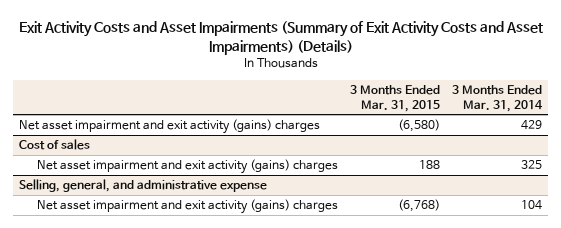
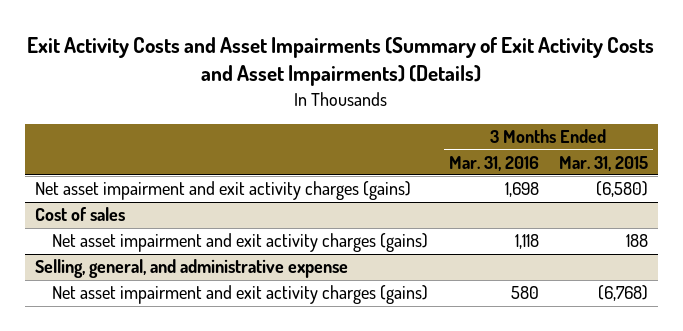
- | 3 Months Ended Mar. 31, 2015 | 3 Months Ended Mar. 31, 2014
+ | 3 Months Ended Mar. 31, 2016 | 3 Months Ended Mar. 31, 2015
- Net asset impairment and exit activity (gains) charges | (6,580) | 429
+ Net asset impairment and exit activity charges (gains) | 1,698 | (6,580)
@ Cost of sales
- Net asset impairment and exit activity (gains) charges | 188 | 325
+ Net asset impairment and exit activity charges (gains) | 1,118 | 188
@ Selling, general, and administrative expense
- Net asset impairment and exit activity (gains) charges | (6,768) | 104
+ Net asset impairment and exit activity charges (gains) | 580 | (6,768)

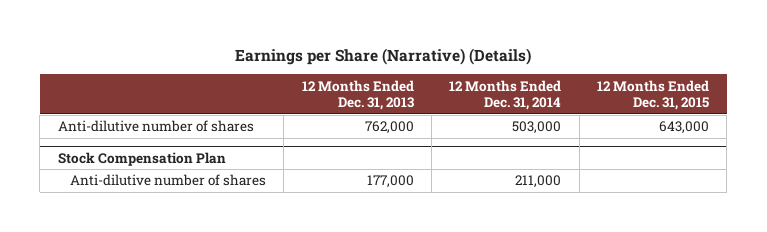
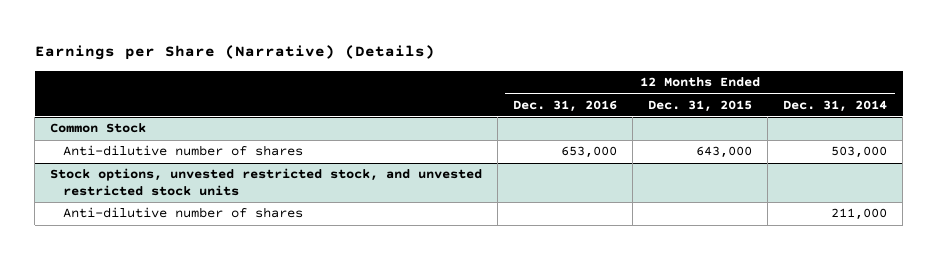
- | 12 Months Ended Dec. 31, 2013 | 12 Months Ended Dec. 31, 2014 | 12 Months Ended Dec. 31, 2015
+ | 12 Months Ended Dec. 31, 2016 | 12 Months Ended Dec. 31, 2015 | 12 Months Ended Dec. 31, 2014
+ Common Stock
- Stock Compensation Plan
+ Stock options, unvested restricted stock, and unvested restricted stock units

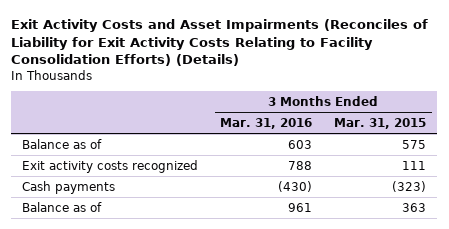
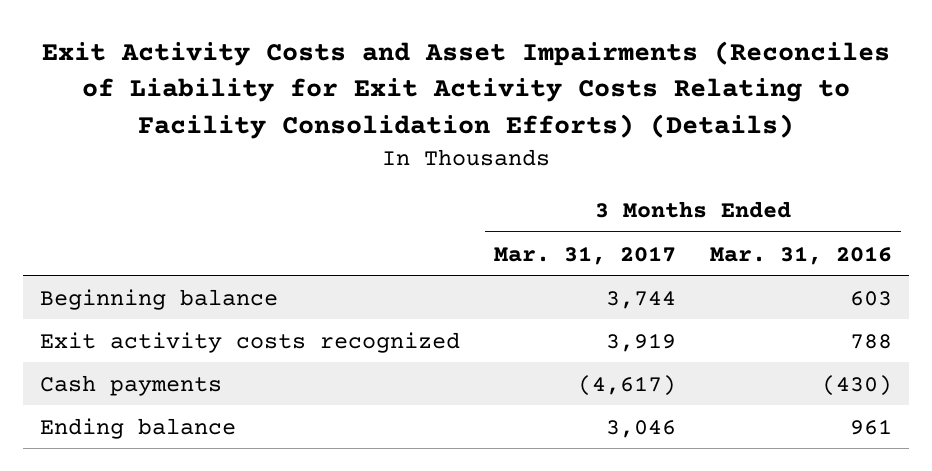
- | 3 Months Ended Mar. 31, 2016 | 3 Months Ended Mar. 31, 2015
+ | 3 Months Ended Mar. 31, 2017 | 3 Months Ended Mar. 31, 2016
- Balance as of | 603 | 575
+ Beginning balance | 3,744 | 603
- Balance as of | 961 | 363
+ Ending balance | 3,046 | 961

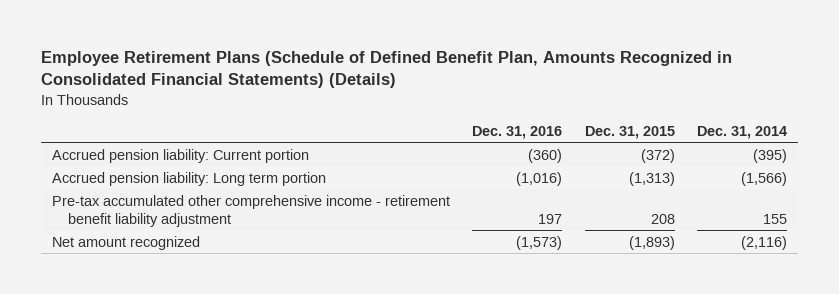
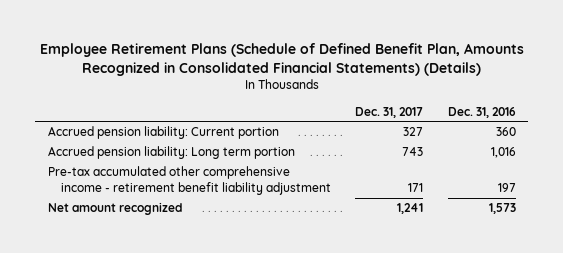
- | Dec. 31, 2016 | Dec. 31, 2015 | Dec. 31, 2014
+ | Dec. 31, 2017 | Dec. 31, 2016
- Accrued pension liability: Current portion | (360) | (372) | (395)
- Accrued pension liability: Long term portion | (1,016) | (1,313) | (1,566)
+ Accrued pension liability: Current portion | 327 | 360
+ Accrued pension liability: Long term portion | 743 | 1,016
- Net amount recognized | (1,573) | (1,893) | (2,116)
+ Net amount recognized | 1,241 | 1,573

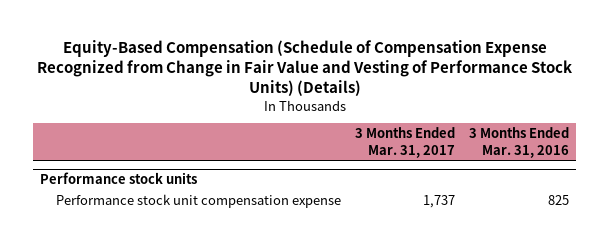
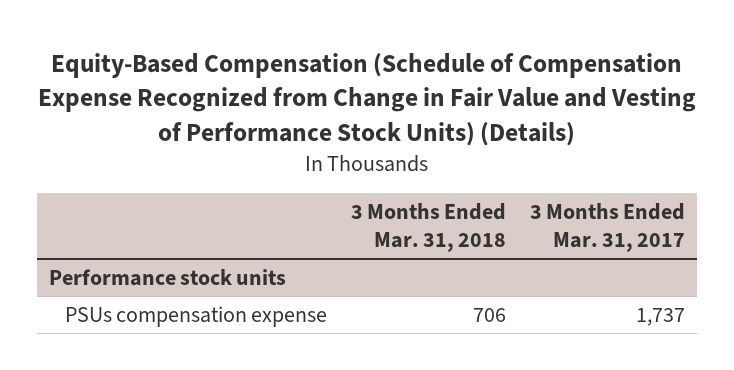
- | 3 Months Ended Mar. 31, 2017 | 3 Months Ended Mar. 31, 2016
+ | 3 Months Ended Mar. 31, 2018 | 3 Months Ended Mar. 31, 2017
@ Performance stock units
- Performance stock unit compensation expense | 1,737 | 825
+ PSUs compensation expense | 706 | 1,737

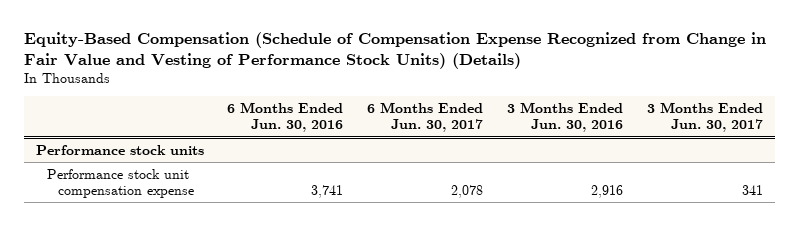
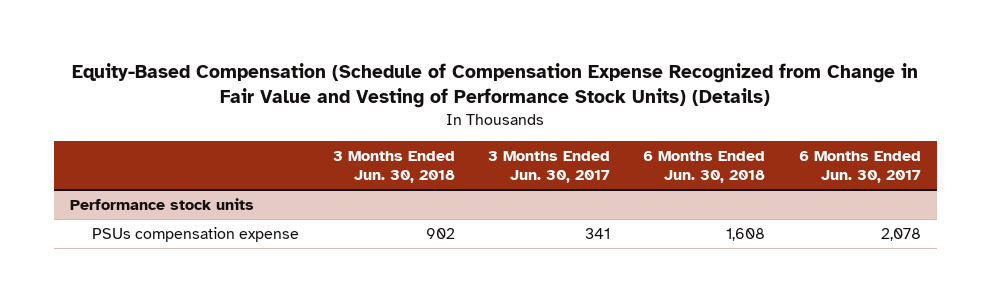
- | 6 Months Ended Jun. 30, 2016 | 6 Months Ended Jun. 30, 2017 | 3 Months Ended Jun. 30, 2016 | 3 Months Ended Jun. 30, 2017
+ | 3 Months Ended Jun. 30, 2018 | 3 Months Ended Jun. 30, 2017 | 6 Months Ended Jun. 30, 2018 | 6 Months Ended Jun. 30, 2017
@ Performance stock units
- Performance stock unit compensation expense | 3,741 | 2,078 | 2,916 | 341
+ PSUs compensation expense | 902 | 341 | 1,608 | 2,078

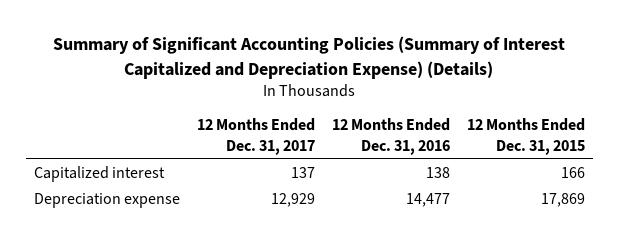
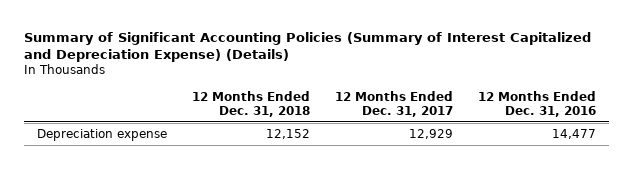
- | 12 Months Ended Dec. 31, 2017 | 12 Months Ended Dec. 31, 2016 | 12 Months Ended Dec. 31, 2015
+ | 12 Months Ended Dec. 31, 2018 | 12 Months Ended Dec. 31, 2017 | 12 Months Ended Dec. 31, 2016
- Capitalized interest | 137 | 138 | 166

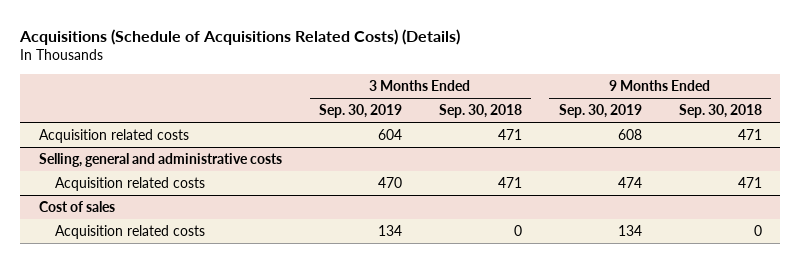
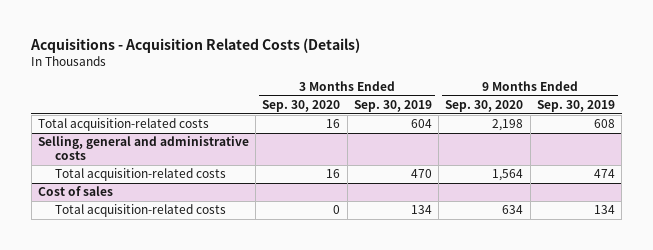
- Acquisitions (Schedule of Acquisitions Related Costs) (Details)
+ Acquisitions - Acquisition Related Costs (Details)
- | 3 Months Ended Sep. 30, 2019 | 3 Months Ended Sep. 30, 2018 | 9 Months Ended Sep. 30, 2019 | 9 Months Ended Sep. 30, 2018
+ | 3 Months Ended Sep. 30, 2020 | 3 Months Ended Sep. 30, 2019 | 9 Months Ended Sep. 30, 2020 | 9 Months Ended Sep. 30, 2019
- Acquisition related costs | 604 | 471 | 608 | 471
+ Total acquisition-related costs | 16 | 604 | 2,198 | 608
@ Selling, general and administrative costs
- Acquisition related costs | 470 | 471 | 474 | 471
+ Total acquisition-related costs | 16 | 470 | 1,564 | 474
@ Cost of sales
- Acquisition related costs | 134 | 0 | 134 | 0
+ Total acquisition-related costs | 0 | 134 | 634 | 134

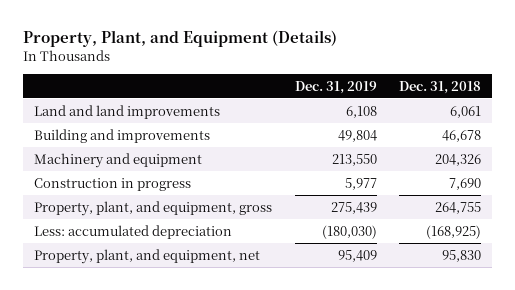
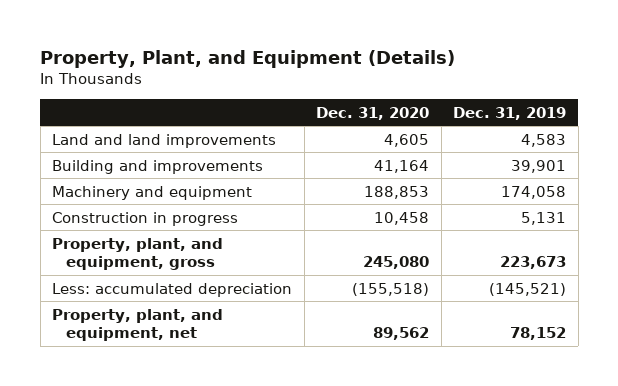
- | Dec. 31, 2019 | Dec. 31, 2018
+ | Dec. 31, 2020 | Dec. 31, 2019
- Land and land improvements | 6,108 | 6,061
- Building and improvements | 49,804 | 46,678
- Machinery and equipment | 213,550 | 204,326
- Construction in progress | 5,977 | 7,690
- Property, plant, and equipment, gross | 275,439 | 264,755
- Less: accumulated depreciation | (180,030) | (168,925)
- Property, plant, and equipment, net | 95,409 | 95,830
+ Land and land improvements | 4,605 | 4,583
+ Building and improvements | 41,164 | 39,901
+ Machinery and equipment | 188,853 | 174,058
+ Construction in progress | 10,458 | 5,131
+ Property, plant, and equipment, gross | 245,080 | 223,673
+ Less: accumulated depreciation | (155,518) | (145,521)
+ Property, plant, and equipment, net | 89,562 | 78,152

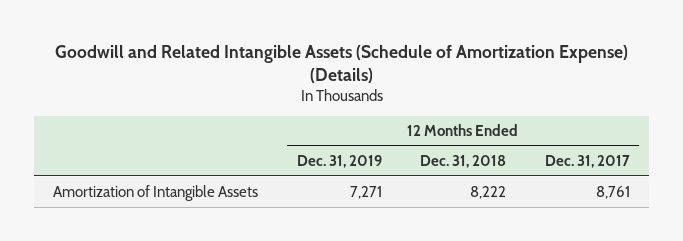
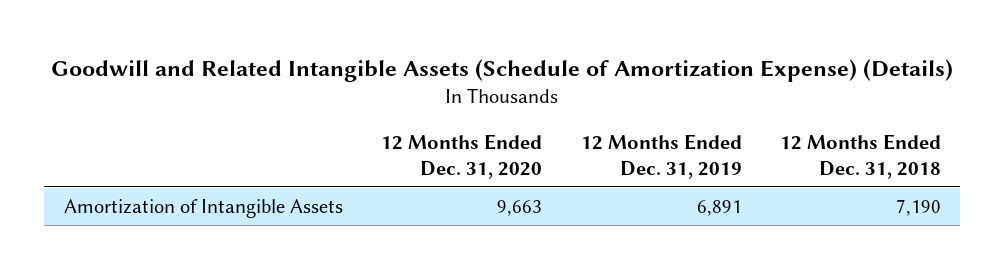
- | 12 Months Ended Dec. 31, 2019 | 12 Months Ended Dec. 31, 2018 | 12 Months Ended Dec. 31, 2017
+ | 12 Months Ended Dec. 31, 2020 | 12 Months Ended Dec. 31, 2019 | 12 Months Ended Dec. 31, 2018
- Amortization of Intangible Assets | 7,271 | 8,222 | 8,761
+ Amortization of Intangible Assets | 9,663 | 6,891 | 7,190

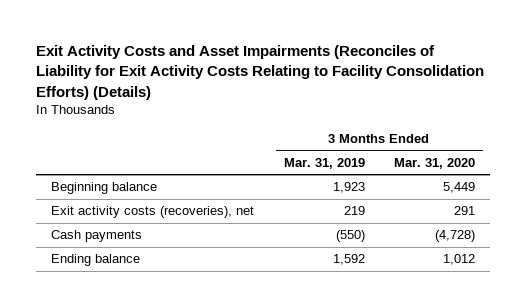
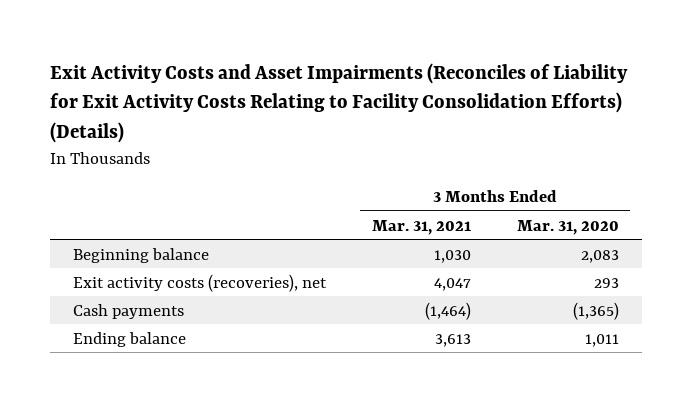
- | 3 Months Ended Mar. 31, 2019 | 3 Months Ended Mar. 31, 2020
+ | 3 Months Ended Mar. 31, 2021 | 3 Months Ended Mar. 31, 2020
- Beginning balance | 1,923 | 5,449
- Exit activity costs (recoveries), net | 219 | 291
- Cash payments | (550) | (4,728)
- Ending balance | 1,592 | 1,012
+ Beginning balance | 1,030 | 2,083
+ Exit activity costs (recoveries), net | 4,047 | 293
+ Cash payments | (1,464) | (1,365)
+ Ending balance | 3,613 | 1,011

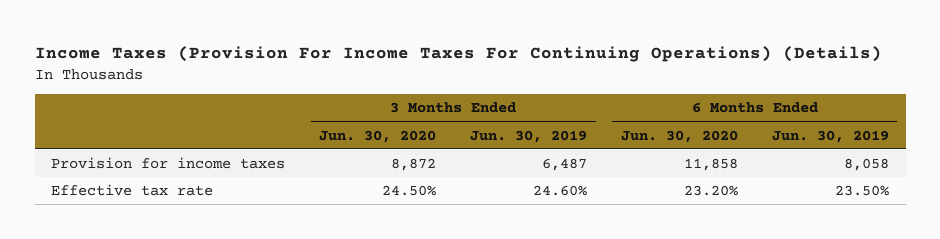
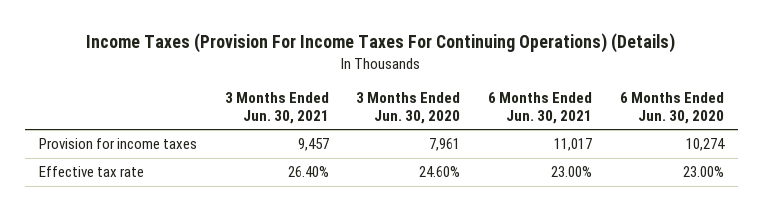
- | 3 Months Ended Jun. 30, 2020 | 3 Months Ended Jun. 30, 2019 | 6 Months Ended Jun. 30, 2020 | 6 Months Ended Jun. 30, 2019
+ | 3 Months Ended Jun. 30, 2021 | 3 Months Ended Jun. 30, 2020 | 6 Months Ended Jun. 30, 2021 | 6 Months Ended Jun. 30, 2020
- Provision for income taxes | 8,872 | 6,487 | 11,858 | 8,058
- Effective tax rate | 24.50% | 24.60% | 23.20% | 23.50%
+ Provision for income taxes | 9,457 | 7,961 | 11,017 | 10,274
+ Effective tax rate | 26.40% | 24.60% | 23.00% | 23.00%

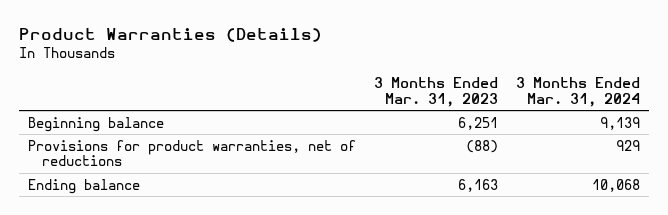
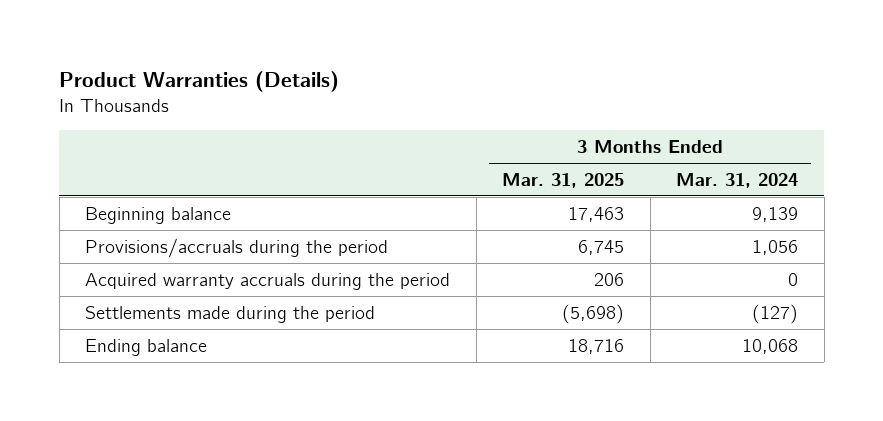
- | 3 Months Ended Mar. 31, 2023 | 3 Months Ended Mar. 31, 2024
+ | 3 Months Ended Mar. 31, 2025 | 3 Months Ended Mar. 31, 2024
- Provisions for product warranties, net of reductions | (88) | 929
+ Provisions/accruals during the period | 6,745 | 1,056
+ Acquired warranty accruals during the period | 206 | 0
+ Settlements made during the period | (5,698) | (127)

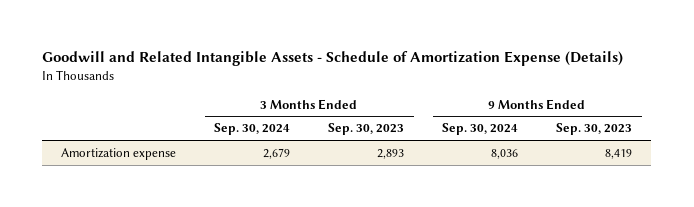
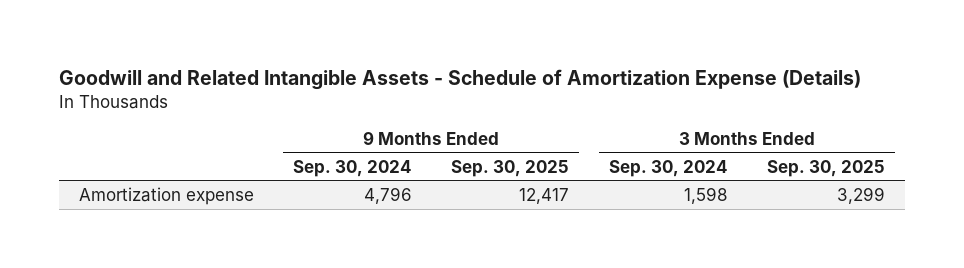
- | 3 Months Ended Sep. 30, 2024 | 3 Months Ended Sep. 30, 2023 | 9 Months Ended Sep. 30, 2024 | 9 Months Ended Sep. 30, 2023
+ | 9 Months Ended Sep. 30, 2024 | 9 Months Ended Sep. 30, 2025 | 3 Months Ended Sep. 30, 2024 | 3 Months Ended Sep. 30, 2025
- Amortization expense | 2,679 | 2,893 | 8,036 | 8,419
+ Amortization expense | 4,796 | 12,417 | 1,598 | 3,299

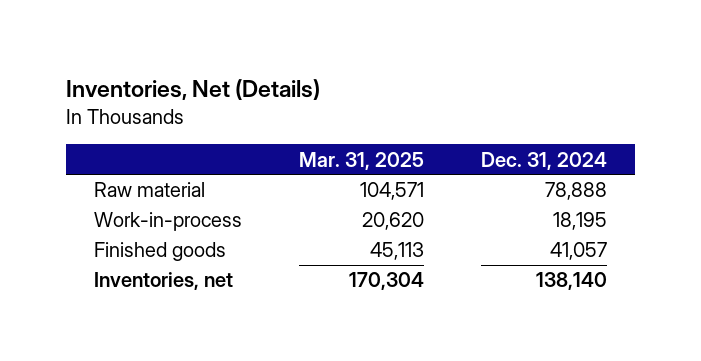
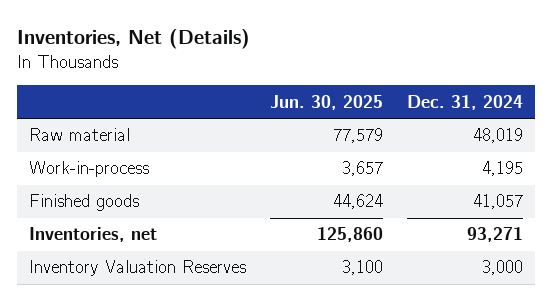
- | Mar. 31, 2025 | Dec. 31, 2024
+ | Jun. 30, 2025 | Dec. 31, 2024
- Raw material | 104,571 | 78,888
- Work-in-process | 20,620 | 18,195
+ Raw material | 77,579 | 48,019
+ Work-in-process | 3,657 | 4,195
- Inventories, net | 170,304 | 138,140
+ Inventories, net | 125,860 | 93,271
+ Inventory Valuation Reserves | 3,100 | 3,000

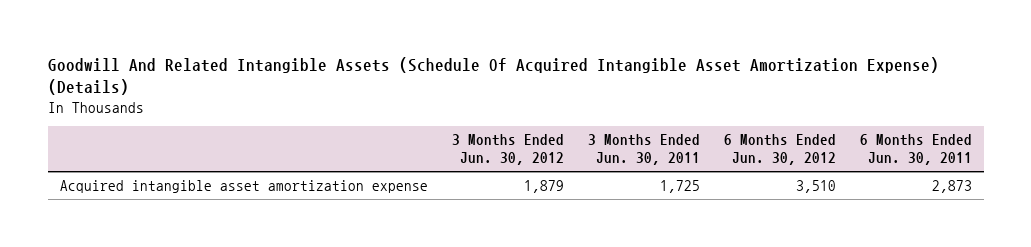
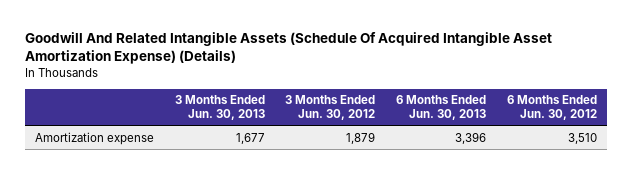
- | 3 Months Ended Jun. 30, 2012 | 3 Months Ended Jun. 30, 2011 | 6 Months Ended Jun. 30, 2012 | 6 Months Ended Jun. 30, 2011
+ | 3 Months Ended Jun. 30, 2013 | 3 Months Ended Jun. 30, 2012 | 6 Months Ended Jun. 30, 2013 | 6 Months Ended Jun. 30, 2012
- Acquired intangible asset amortization expense | 1,879 | 1,725 | 3,510 | 2,873
+ Amortization expense | 1,677 | 1,879 | 3,396 | 3,510

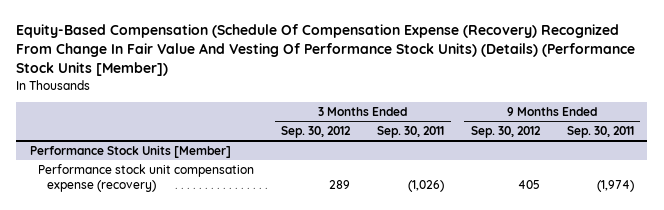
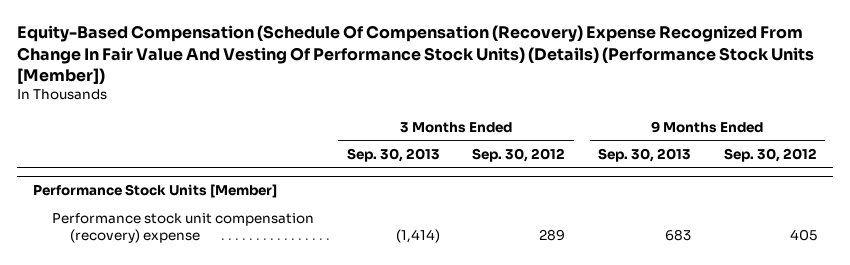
- Equity-Based Compensation (Schedule Of Compensation Expense (Recovery) Recognized From Change In Fair Value And Vesting Of Performance Stock Units) (Details) (Performance Stock Units [Member])
+ Equity-Based Compensation (Schedule Of Compensation (Recovery) Expense Recognized From Change In Fair Value And Vesting Of Performance Stock Units) (Details) (Performance Stock Units [Member])
- | 3 Months Ended Sep. 30, 2012 | 3 Months Ended Sep. 30, 2011 | 9 Months Ended Sep. 30, 2012 | 9 Months Ended Sep. 30, 2011
+ | 3 Months Ended Sep. 30, 2013 | 3 Months Ended Sep. 30, 2012 | 9 Months Ended Sep. 30, 2013 | 9 Months Ended Sep. 30, 2012
@ Performance Stock Units [Member]
- Performance stock unit compensation expense (recovery) | 289 | (1,026) | 405 | (1,974)
+ Performance stock unit compensation (recovery) expense | (1,414) | 289 | 683 | 405

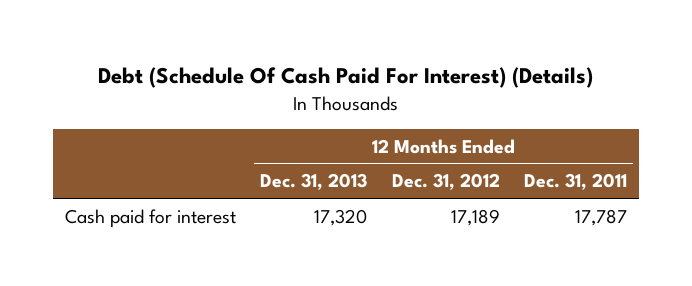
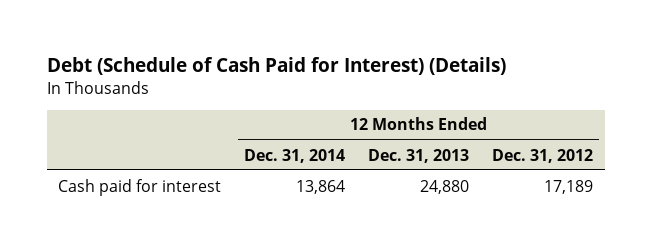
- Debt (Schedule Of Cash Paid For Interest) (Details)
+ Debt (Schedule of Cash Paid for Interest) (Details)
- | 12 Months Ended Dec. 31, 2013 | 12 Months Ended Dec. 31, 2012 | 12 Months Ended Dec. 31, 2011
+ | 12 Months Ended Dec. 31, 2014 | 12 Months Ended Dec. 31, 2013 | 12 Months Ended Dec. 31, 2012
- Cash paid for interest | 17,320 | 17,189 | 17,787
+ Cash paid for interest | 13,864 | 24,880 | 17,189

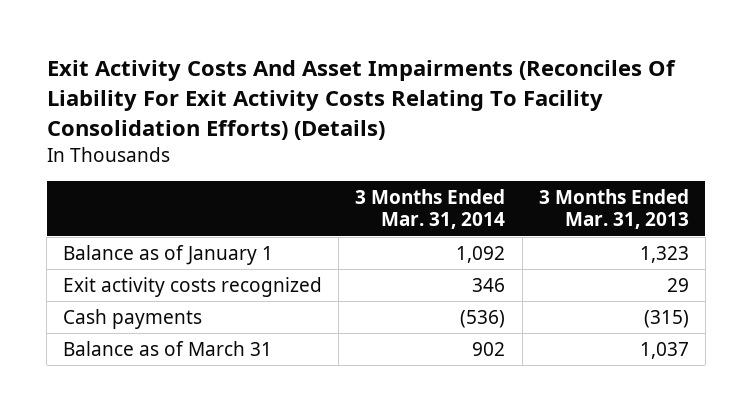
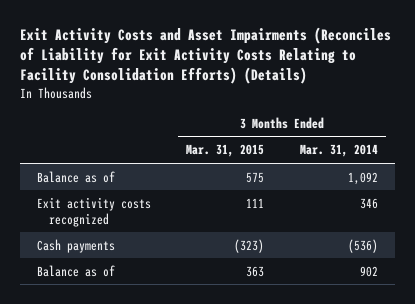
- Exit Activity Costs And Asset Impairments (Reconciles Of Liability For Exit Activity Costs Relating To Facility Consolidation Efforts) (Details)
+ Exit Activity Costs and Asset Impairments (Reconciles of Liability for Exit Activity Costs Relating to Facility Consolidation Efforts) (Details)
- | 3 Months Ended Mar. 31, 2014 | 3 Months Ended Mar. 31, 2013
+ | 3 Months Ended Mar. 31, 2015 | 3 Months Ended Mar. 31, 2014
- Balance as of January 1 | 1,092 | 1,323
+ Balance as of | 575 | 1,092
- Balance as of March 31 | 902 | 1,037
+ Balance as of | 363 | 902

